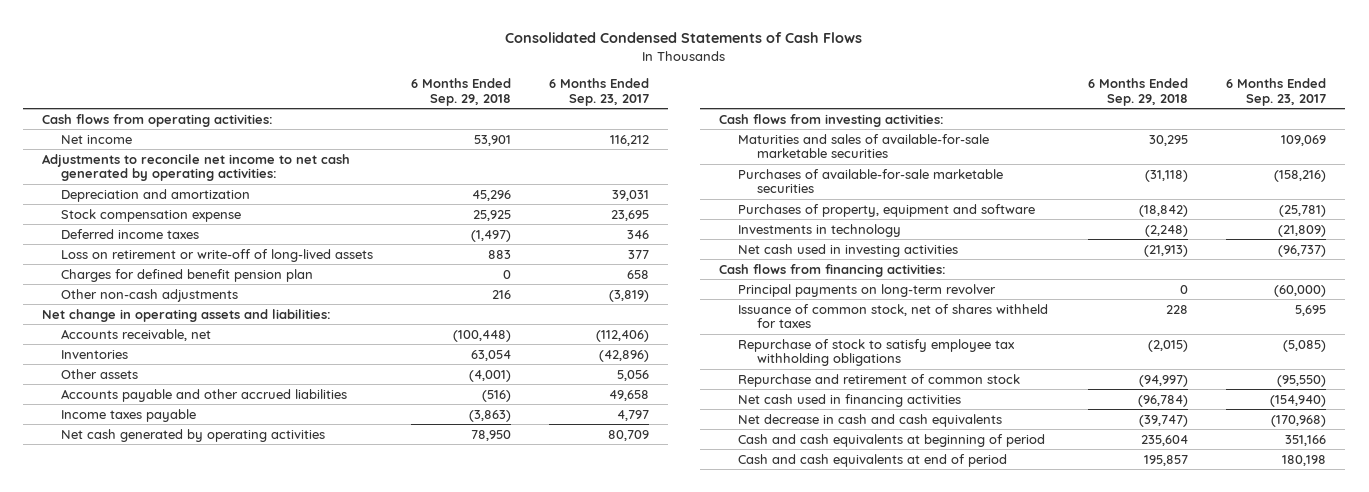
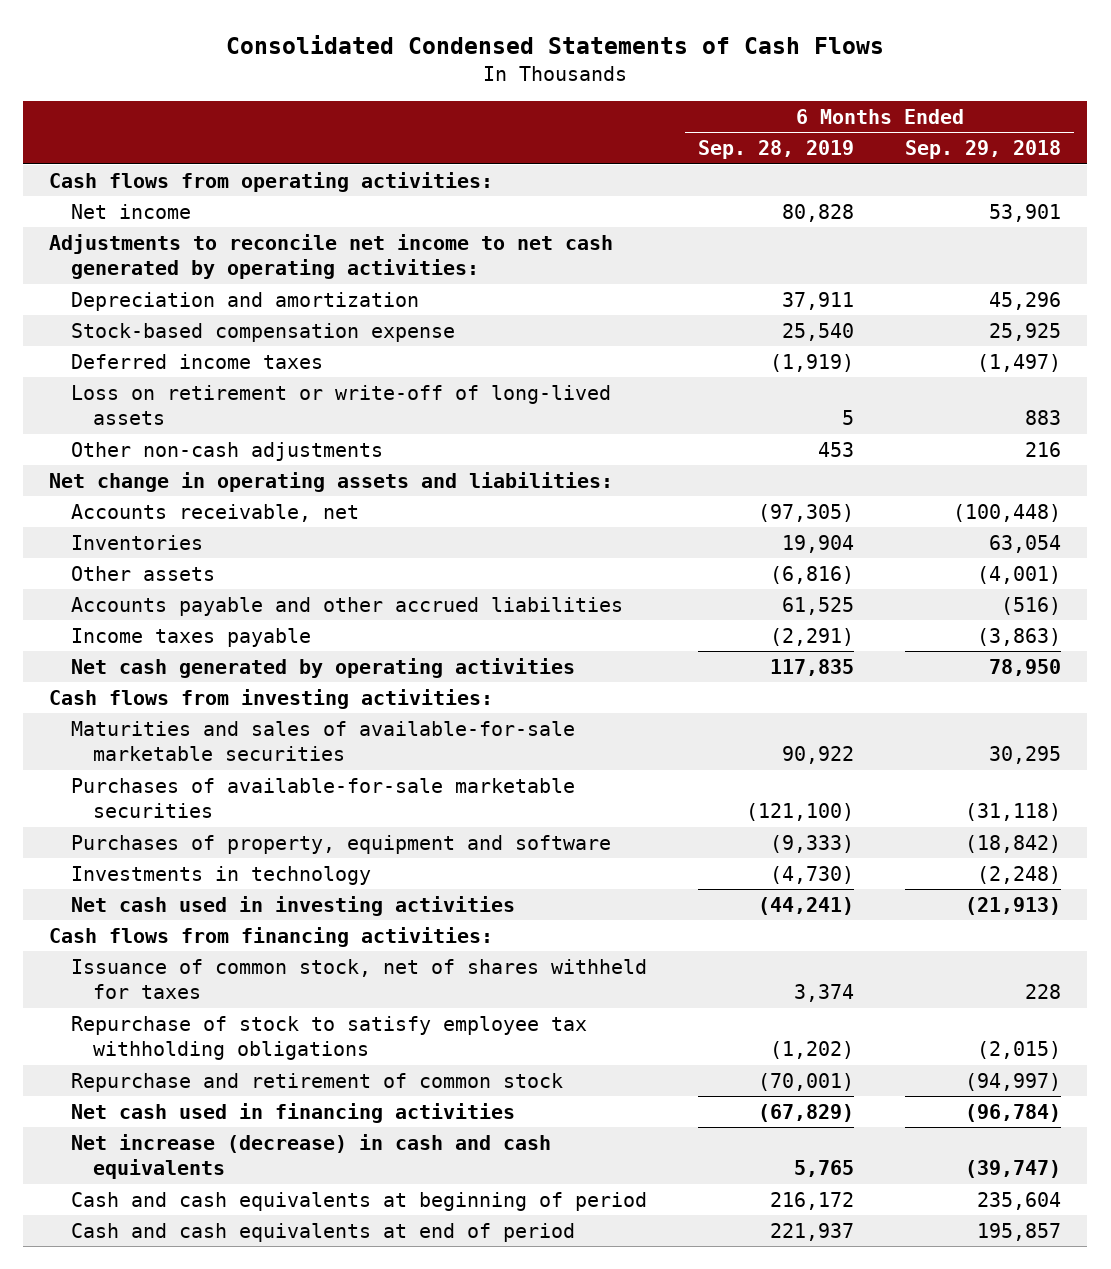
- | 6 Months Ended Sep. 29, 2018 | 6 Months Ended Sep. 23, 2017
+ | 6 Months Ended Sep. 28, 2019 | 6 Months Ended Sep. 29, 2018
- Stock compensation expense | 25,925 | 23,695
+ Stock-based compensation expense | 25,540 | 25,925
- Charges for defined benefit pension plan | 0 | 658
- Principal payments on long-term revolver | 0 | (60,000)
- Net decrease in cash and cash equivalents | (39,747) | (170,968)
+ Net increase (decrease) in cash and cash equivalents | 5,765 | (39,747)

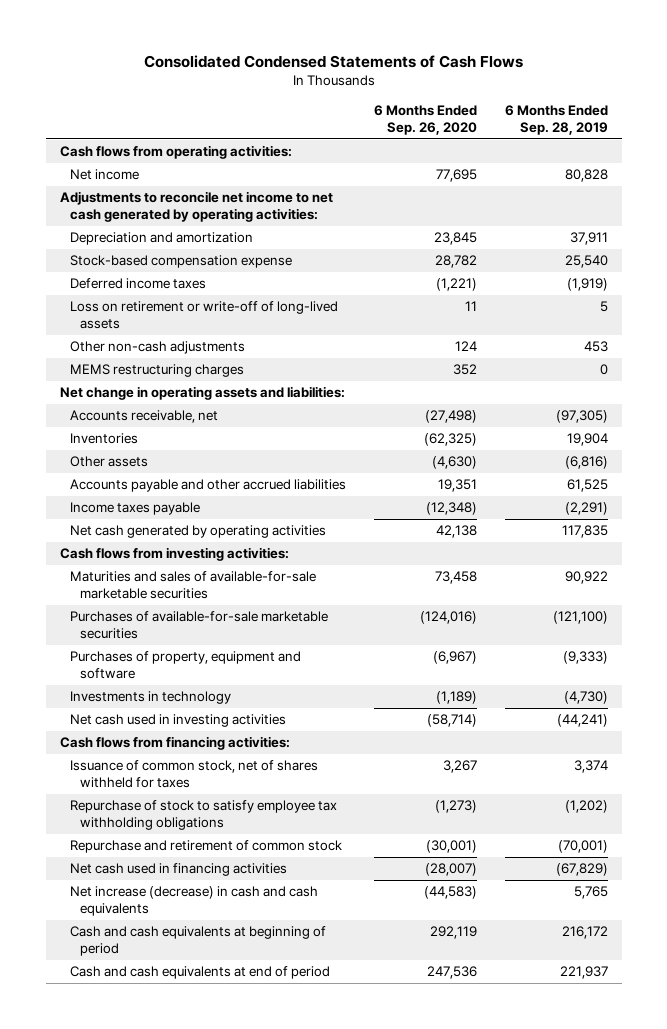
- | 6 Months Ended Sep. 28, 2019 | 6 Months Ended Sep. 29, 2018
+ | 6 Months Ended Sep. 26, 2020 | 6 Months Ended Sep. 28, 2019
+ MEMS restructuring charges | 352 | 0

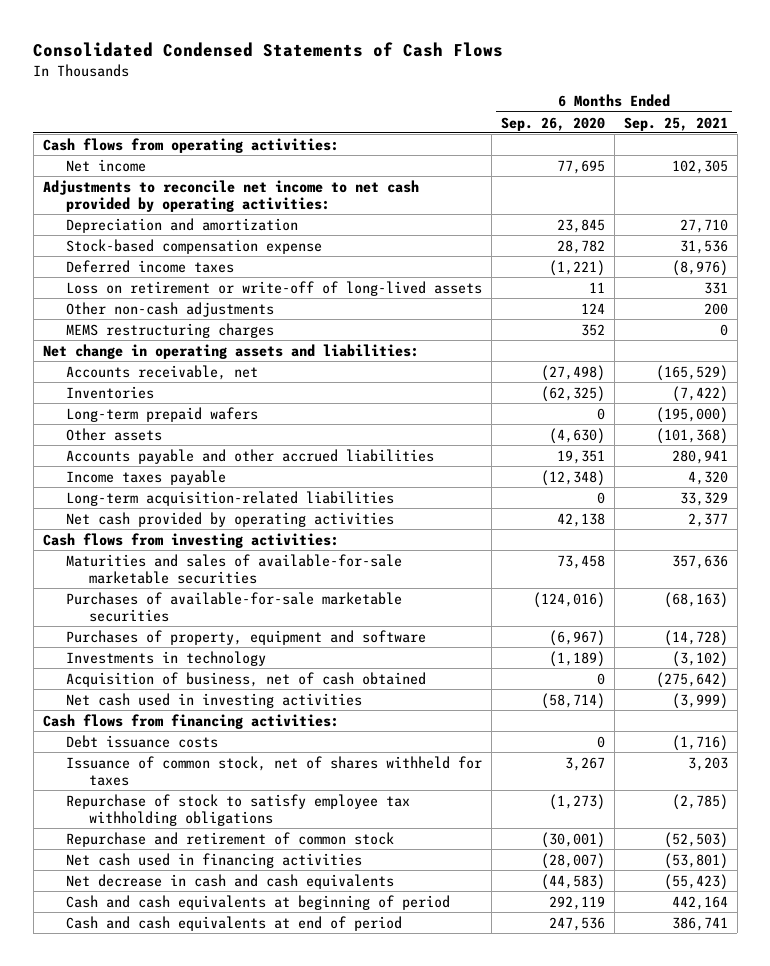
- | 6 Months Ended Sep. 26, 2020 | 6 Months Ended Sep. 28, 2019
+ | 6 Months Ended Sep. 26, 2020 | 6 Months Ended Sep. 25, 2021
- Adjustments to reconcile net income to net cash generated by operating activities:
+ Adjustments to reconcile net income to net cash provided by operating activities:
+ Long-term prepaid wafers | 0 | (195,000)
- Net cash generated by operating activities | 42,138 | 117,835
+ Long-term acquisition-related liabilities | 0 | 33,329
+ Net cash provided by operating activities | 42,138 | 2,377
+ Acquisition of business, net of cash obtained | 0 | (275,642)
+ Debt issuance costs | 0 | (1,716)
- Net increase (decrease) in cash and cash equivalents | (44,583) | 5,765
+ Net decrease in cash and cash equivalents | (44,583) | (55,423)

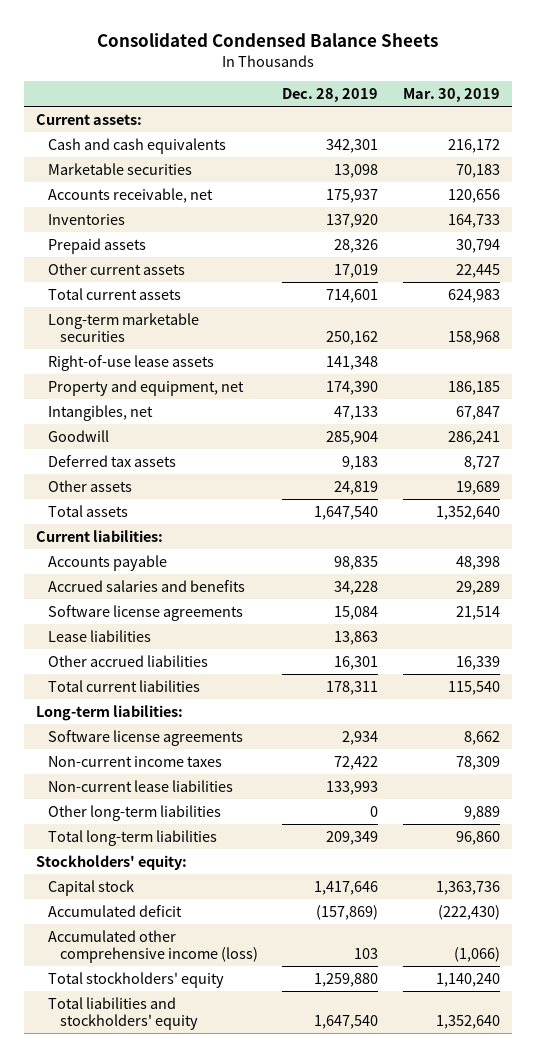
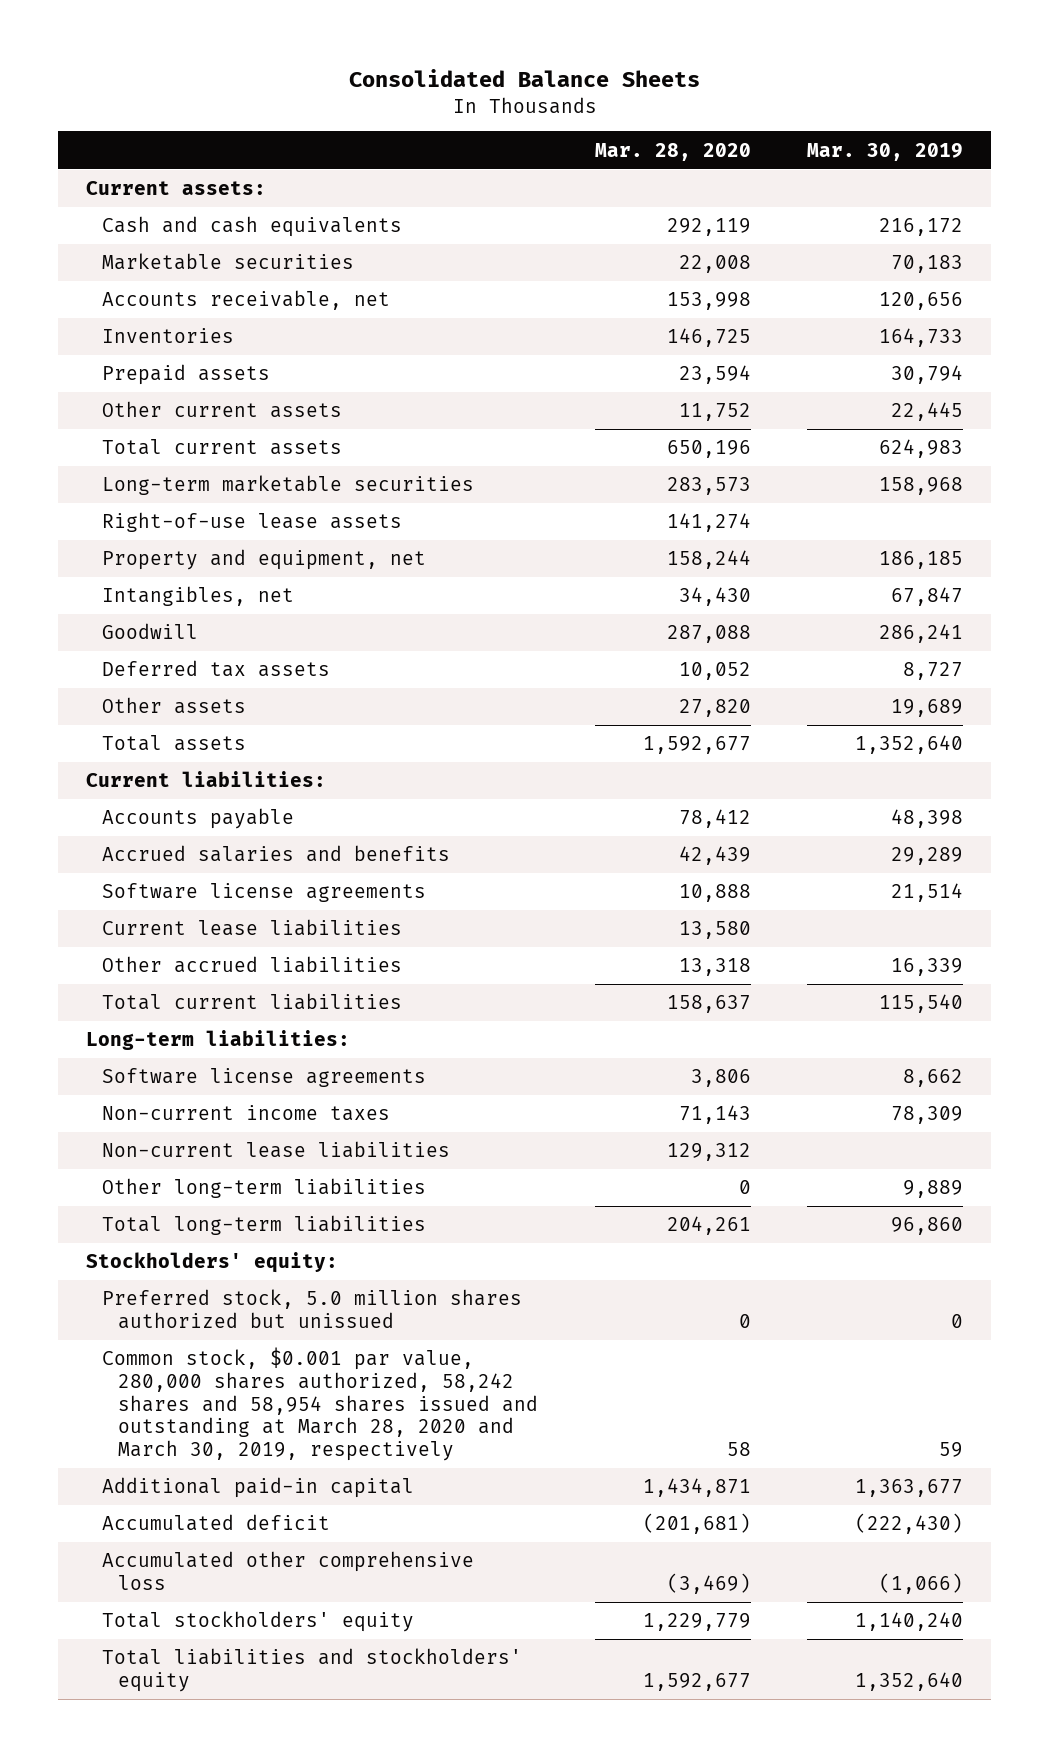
- Consolidated Condensed Balance Sheets
+ Consolidated Balance Sheets
- | Dec. 28, 2019 | Mar. 30, 2019
+ | Mar. 28, 2020 | Mar. 30, 2019
- Lease liabilities | 13,863 |
+ Current lease liabilities | 13,580 |
- Capital stock | 1,417,646 | 1,363,736
+ Preferred stock, 5.0 million shares authorized but unissued | 0 | 0
+ Common stock, $0.001 par value, 280,000 shares authorized, 58,242 shares and 58,954 shares issued and outstanding at March 28, 2020 and March 30, 2019, respectively | 58 | 59
+ Additional paid-in capital | 1,434,871 | 1,363,677
- Accumulated other comprehensive income (loss) | 103 | (1,066)
+ Accumulated other comprehensive loss | (3,469) | (1,066)

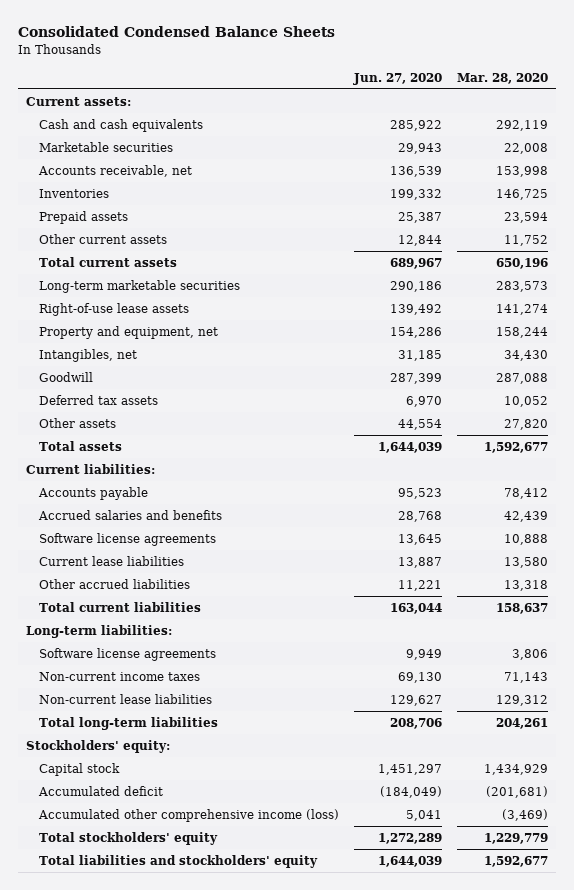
- Consolidated Balance Sheets
+ Consolidated Condensed Balance Sheets
- | Mar. 28, 2020 | Mar. 30, 2019
+ | Jun. 27, 2020 | Mar. 28, 2020
- Other long-term liabilities | 0 | 9,889
- Preferred stock, 5.0 million shares authorized but unissued | 0 | 0
- Common stock, $0.001 par value, 280,000 shares authorized, 58,242 shares and 58,954 shares issued and outstanding at March 28, 2020 and March 30, 2019, respectively | 58 | 59
- Additional paid-in capital | 1,434,871 | 1,363,677
+ Capital stock | 1,451,297 | 1,434,929
- Accumulated other comprehensive loss | (3,469) | (1,066)
+ Accumulated other comprehensive income (loss) | 5,041 | (3,469)

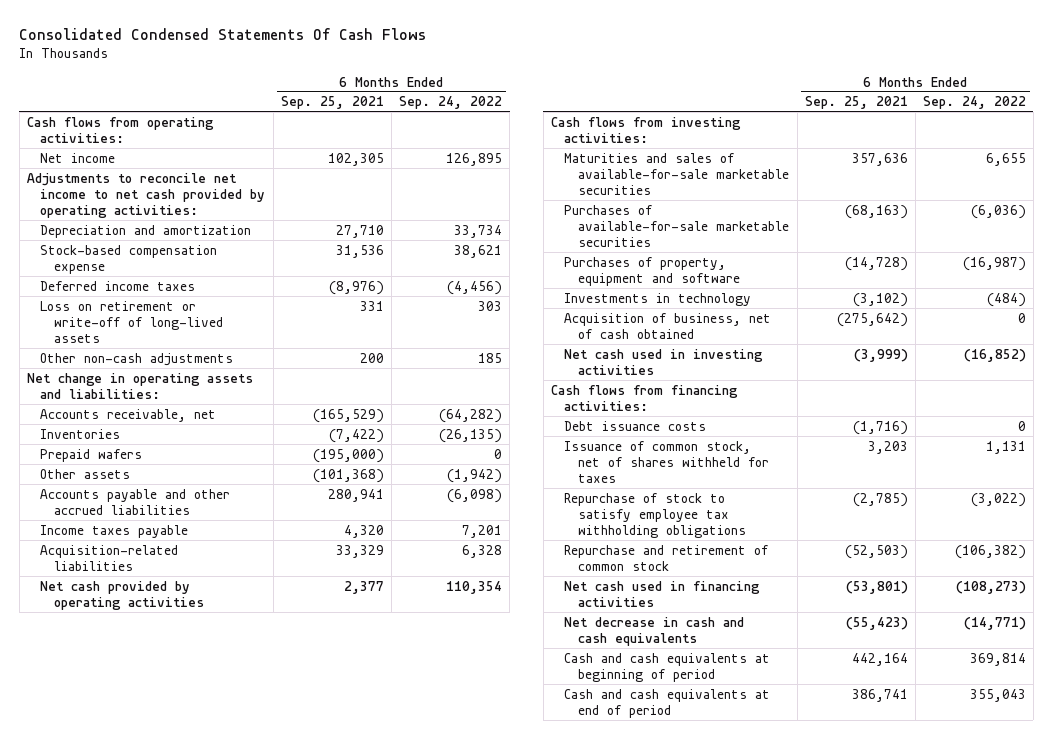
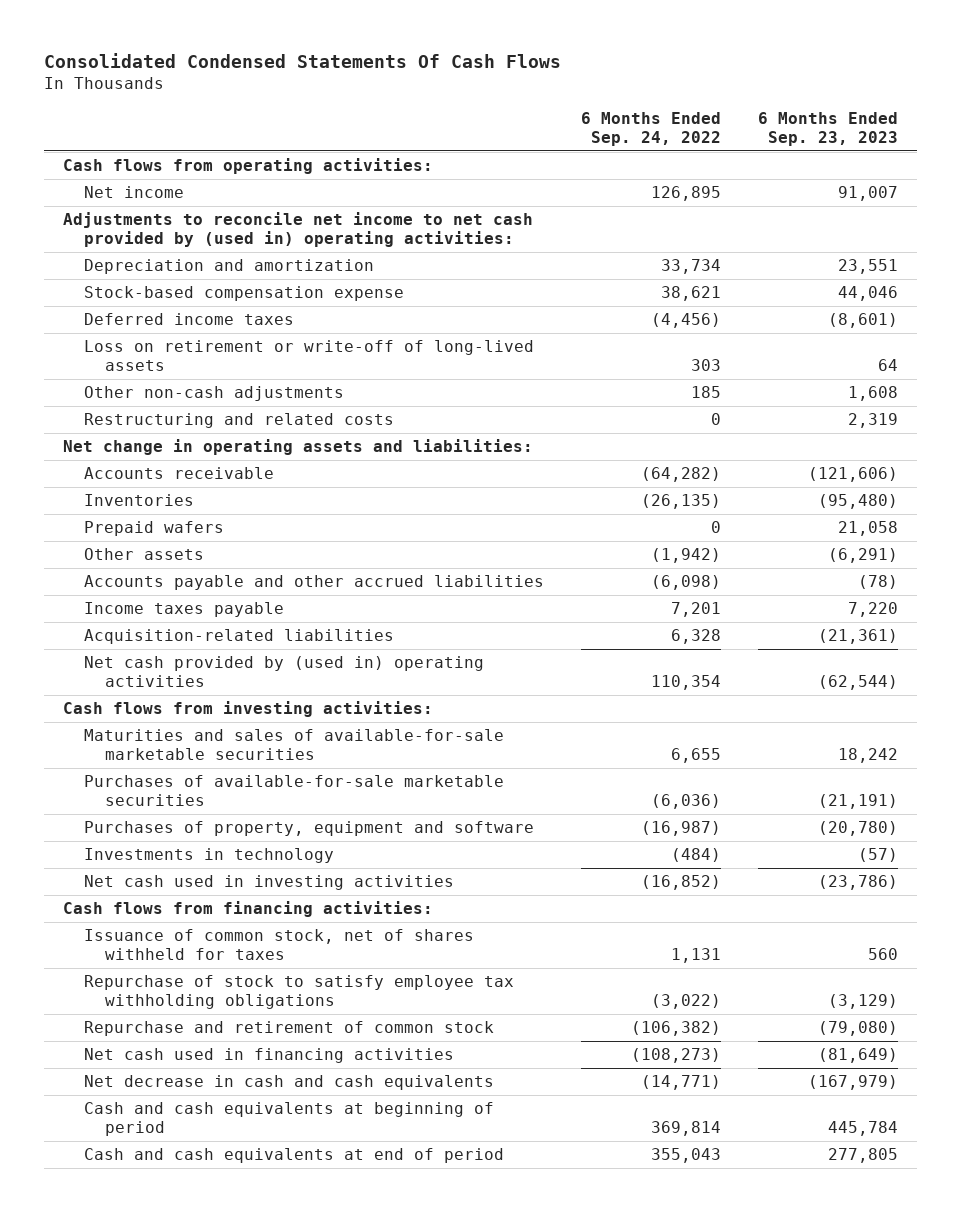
- | 6 Months Ended Sep. 25, 2021 | 6 Months Ended Sep. 24, 2022
+ | 6 Months Ended Sep. 24, 2022 | 6 Months Ended Sep. 23, 2023
- Adjustments to reconcile net income to net cash provided by operating activities:
+ Adjustments to reconcile net income to net cash provided by (used in) operating activities:
+ Restructuring and related costs | 0 | 2,319
- Accounts receivable, net | (165,529) | (64,282)
+ Accounts receivable | (64,282) | (121,606)
- Net cash provided by operating activities | 2,377 | 110,354
+ Net cash provided by (used in) operating activities | 110,354 | (62,544)
- Acquisition of business, net of cash obtained | (275,642) | 0
- Debt issuance costs | (1,716) | 0

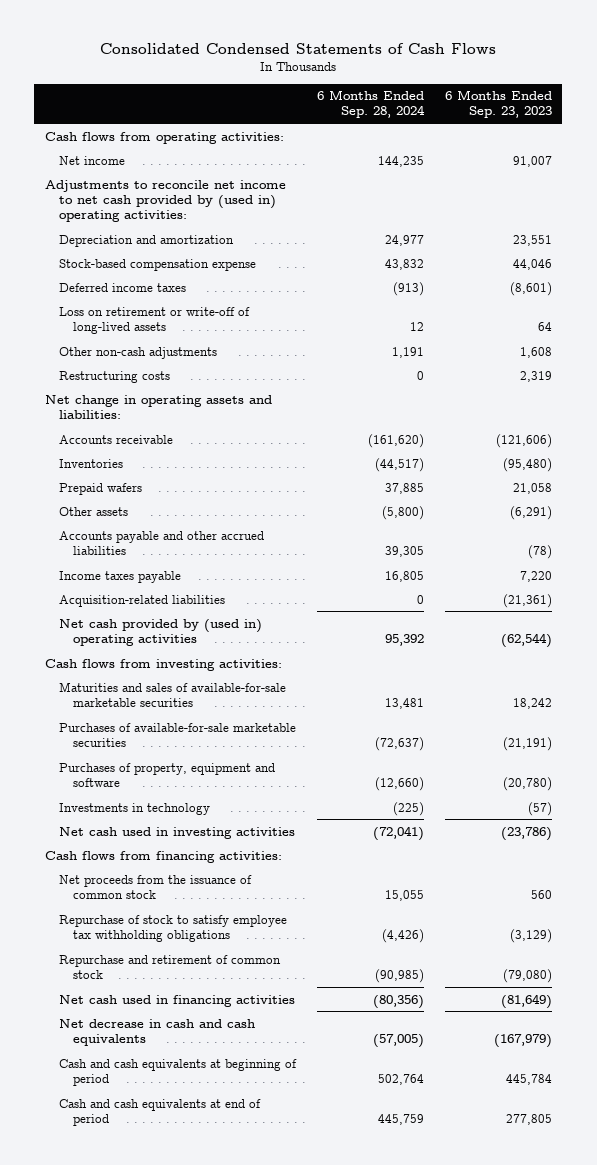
- Consolidated Condensed Statements Of Cash Flows
+ Consolidated Condensed Statements of Cash Flows
- | 6 Months Ended Sep. 24, 2022 | 6 Months Ended Sep. 23, 2023
+ | 6 Months Ended Sep. 28, 2024 | 6 Months Ended Sep. 23, 2023
- Restructuring and related costs | 0 | 2,319
+ Restructuring costs | 0 | 2,319
- Issuance of common stock, net of shares withheld for taxes | 1,131 | 560
+ Net proceeds from the issuance of common stock | 15,055 | 560

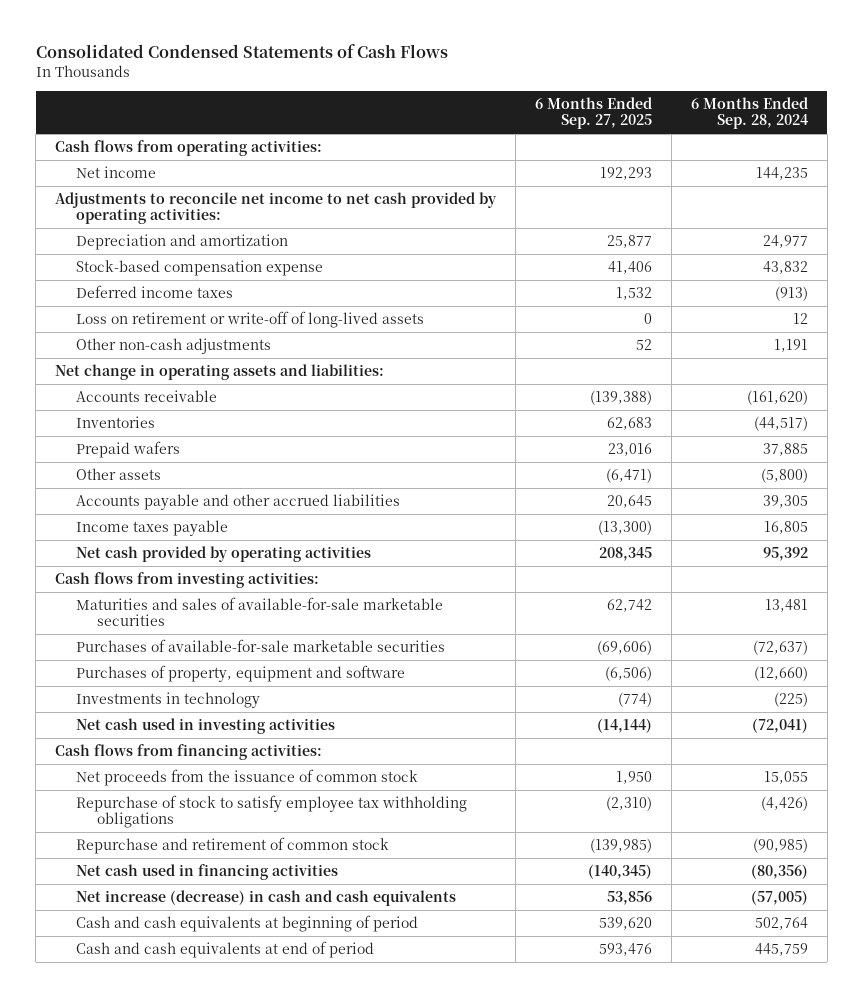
- | 6 Months Ended Sep. 28, 2024 | 6 Months Ended Sep. 23, 2023
+ | 6 Months Ended Sep. 27, 2025 | 6 Months Ended Sep. 28, 2024
- Adjustments to reconcile net income to net cash provided by (used in) operating activities:
+ Adjustments to reconcile net income to net cash provided by operating activities:
- Restructuring costs | 0 | 2,319
- Acquisition-related liabilities | 0 | (21,361)
- Net cash provided by (used in) operating activities | 95,392 | (62,544)
+ Net cash provided by operating activities | 208,345 | 95,392
- Net decrease in cash and cash equivalents | (57,005) | (167,979)
+ Net increase (decrease) in cash and cash equivalents | 53,856 | (57,005)

